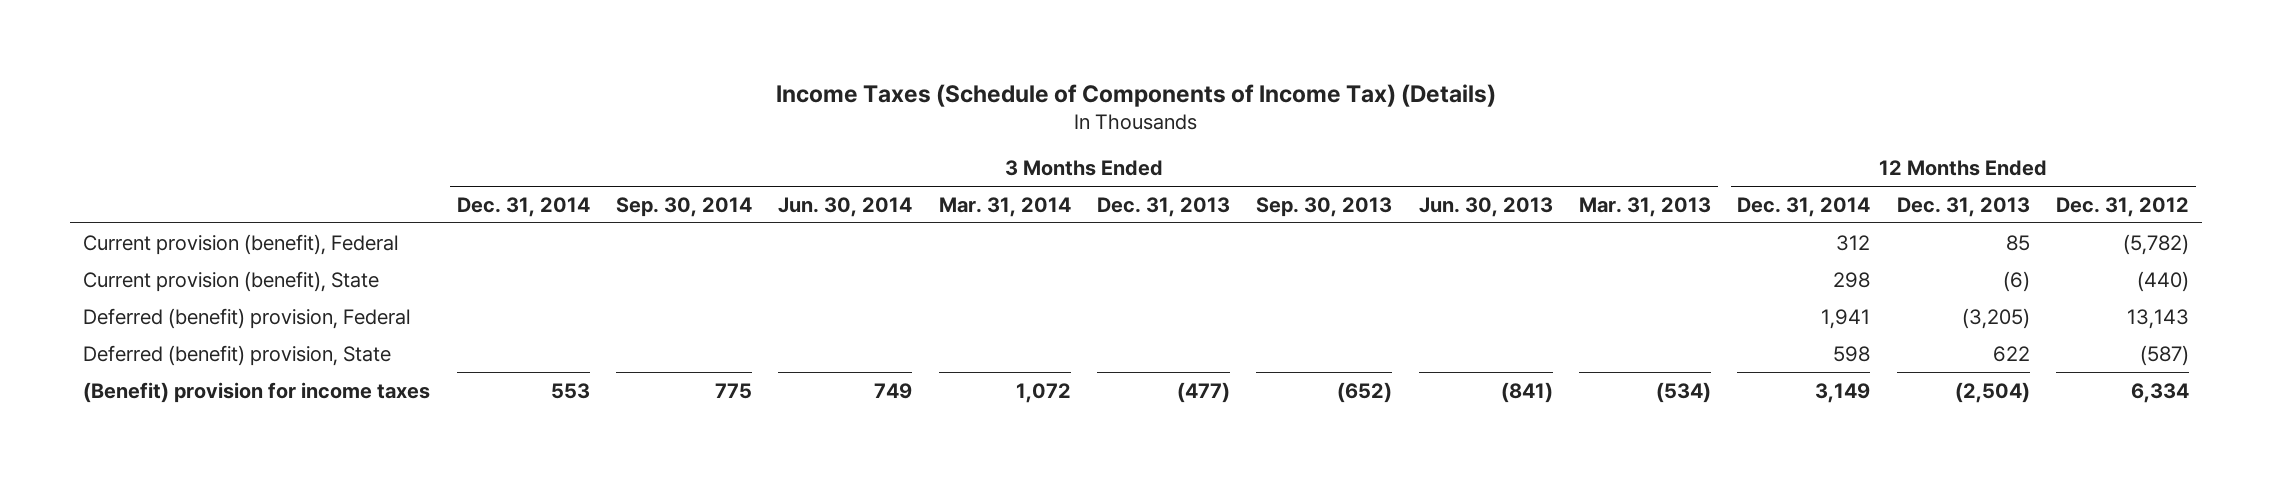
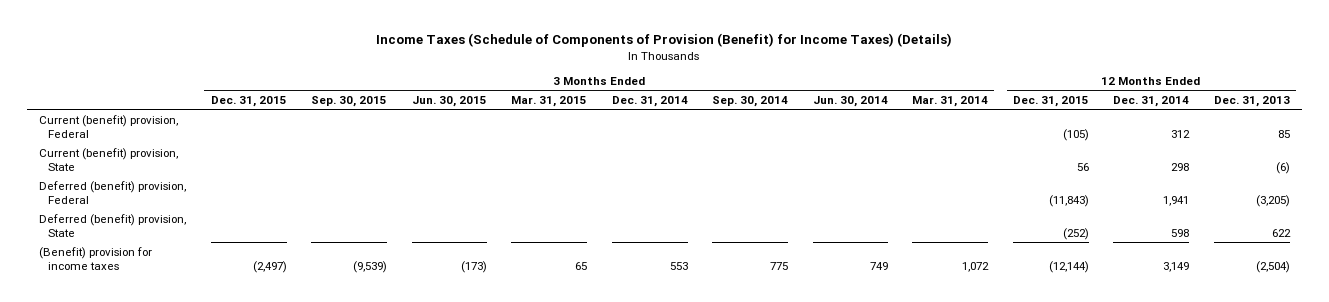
- Income Taxes (Schedule of Components of Income Tax) (Details)
+ Income Taxes (Schedule of Components of Provision (Benefit) for Income Taxes) (Details)
- | 3 Months Ended Dec. 31, 2014 | 3 Months Ended Sep. 30, 2014 | 3 Months Ended Jun. 30, 2014 | 3 Months Ended Mar. 31, 2014 | 3 Months Ended Dec. 31, 2013 | 3 Months Ended Sep. 30, 2013 | 3 Months Ended Jun. 30, 2013 | 3 Months Ended Mar. 31, 2013 | 12 Months Ended Dec. 31, 2014 | 12 Months Ended Dec. 31, 2013 | 12 Months Ended Dec. 31, 2012
+ | 3 Months Ended Dec. 31, 2015 | 3 Months Ended Sep. 30, 2015 | 3 Months Ended Jun. 30, 2015 | 3 Months Ended Mar. 31, 2015 | 3 Months Ended Dec. 31, 2014 | 3 Months Ended Sep. 30, 2014 | 3 Months Ended Jun. 30, 2014 | 3 Months Ended Mar. 31, 2014 | 12 Months Ended Dec. 31, 2015 | 12 Months Ended Dec. 31, 2014 | 12 Months Ended Dec. 31, 2013
- Current provision (benefit), Federal | | | | | | | | | 312 | 85 | (5,782)
- Current provision (benefit), State | | | | | | | | | 298 | (6) | (440)
+ Current (benefit) provision, Federal | | | | | | | | | (105) | 312 | 85
+ Current (benefit) provision, State | | | | | | | | | 56 | 298 | (6)

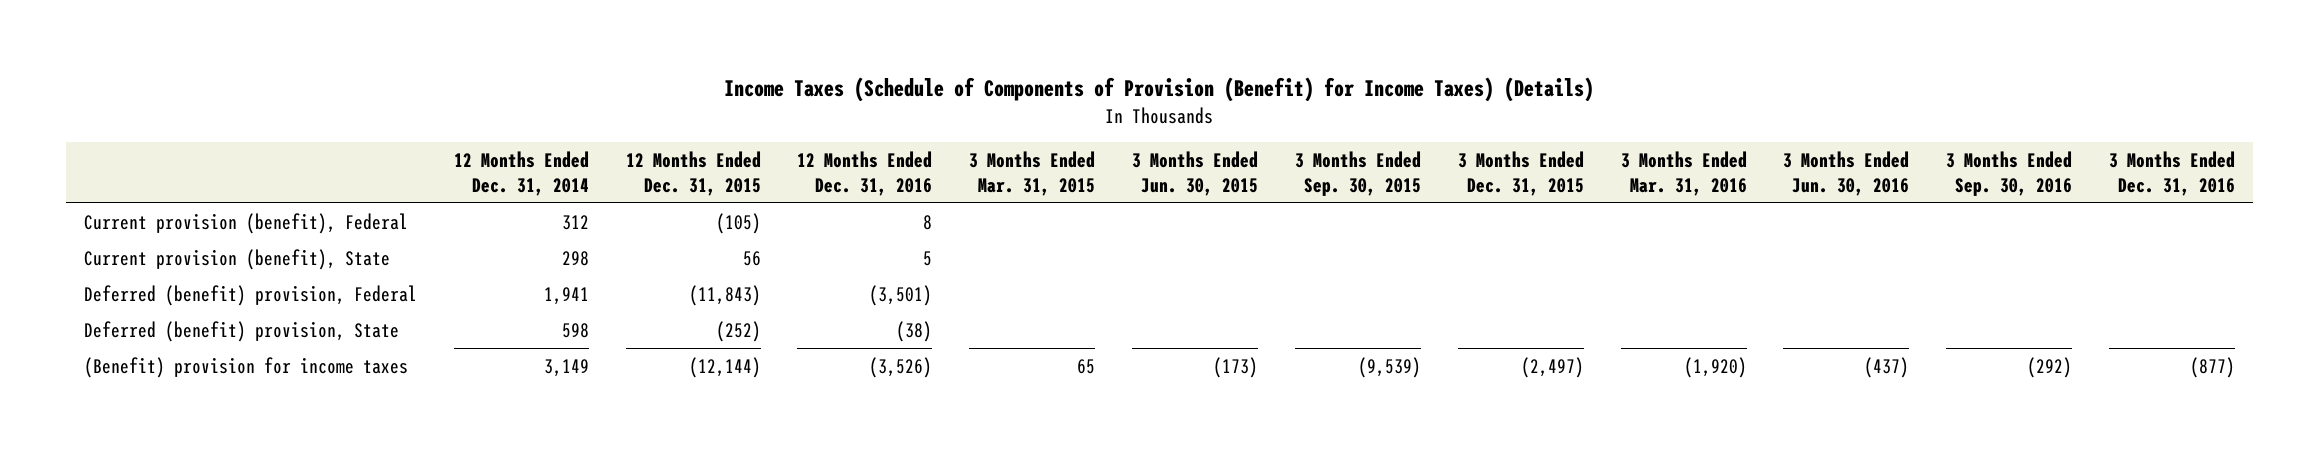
- | 3 Months Ended Dec. 31, 2015 | 3 Months Ended Sep. 30, 2015 | 3 Months Ended Jun. 30, 2015 | 3 Months Ended Mar. 31, 2015 | 3 Months Ended Dec. 31, 2014 | 3 Months Ended Sep. 30, 2014 | 3 Months Ended Jun. 30, 2014 | 3 Months Ended Mar. 31, 2014 | 12 Months Ended Dec. 31, 2015 | 12 Months Ended Dec. 31, 2014 | 12 Months Ended Dec. 31, 2013
+ | 12 Months Ended Dec. 31, 2014 | 12 Months Ended Dec. 31, 2015 | 12 Months Ended Dec. 31, 2016 | 3 Months Ended Mar. 31, 2015 | 3 Months Ended Jun. 30, 2015 | 3 Months Ended Sep. 30, 2015 | 3 Months Ended Dec. 31, 2015 | 3 Months Ended Mar. 31, 2016 | 3 Months Ended Jun. 30, 2016 | 3 Months Ended Sep. 30, 2016 | 3 Months Ended Dec. 31, 2016
- Current (benefit) provision, Federal | | | | | | | | | (105) | 312 | 85
- Current (benefit) provision, State | | | | | | | | | 56 | 298 | (6)
+ Current provision (benefit), Federal | 312 | (105) | 8 | | | | | | | |
+ Current provision (benefit), State | 298 | 56 | 5 | | | | | | | |

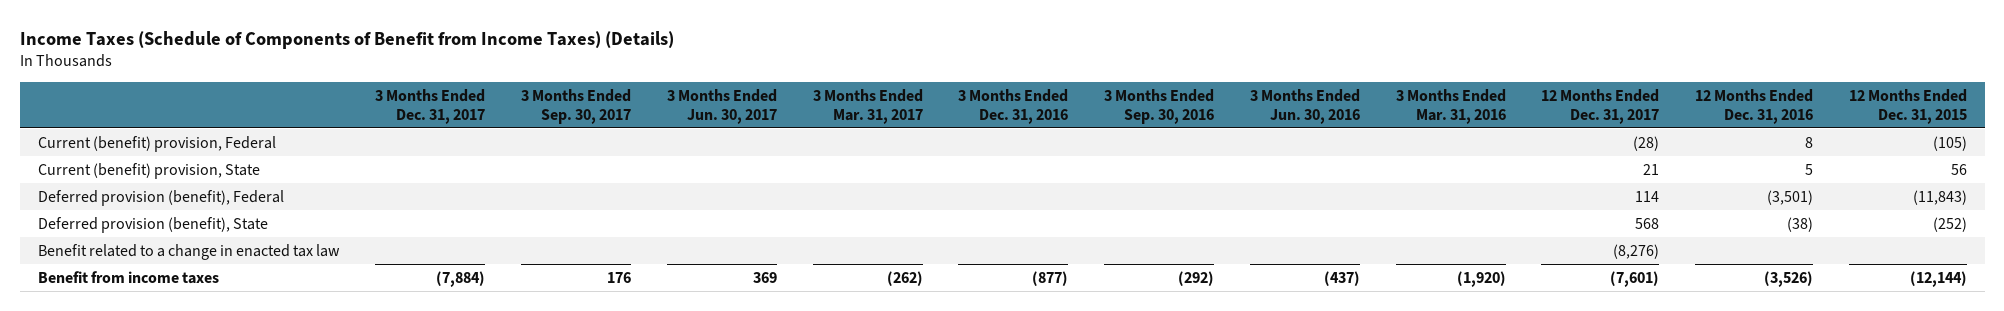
- Income Taxes (Schedule of Components of Provision (Benefit) for Income Taxes) (Details)
+ Income Taxes (Schedule of Components of Benefit from Income Taxes) (Details)
- | 12 Months Ended Dec. 31, 2014 | 12 Months Ended Dec. 31, 2015 | 12 Months Ended Dec. 31, 2016 | 3 Months Ended Mar. 31, 2015 | 3 Months Ended Jun. 30, 2015 | 3 Months Ended Sep. 30, 2015 | 3 Months Ended Dec. 31, 2015 | 3 Months Ended Mar. 31, 2016 | 3 Months Ended Jun. 30, 2016 | 3 Months Ended Sep. 30, 2016 | 3 Months Ended Dec. 31, 2016
+ | 3 Months Ended Dec. 31, 2017 | 3 Months Ended Sep. 30, 2017 | 3 Months Ended Jun. 30, 2017 | 3 Months Ended Mar. 31, 2017 | 3 Months Ended Dec. 31, 2016 | 3 Months Ended Sep. 30, 2016 | 3 Months Ended Jun. 30, 2016 | 3 Months Ended Mar. 31, 2016 | 12 Months Ended Dec. 31, 2017 | 12 Months Ended Dec. 31, 2016 | 12 Months Ended Dec. 31, 2015
- Current provision (benefit), Federal | 312 | (105) | 8 | | | | | | | |
- Current provision (benefit), State | 298 | 56 | 5 | | | | | | | |
- Deferred (benefit) provision, Federal | 1,941 | (11,843) | (3,501) | | | | | | | |
- Deferred (benefit) provision, State | 598 | (252) | (38) | | | | | | | |
- (Benefit) provision for income taxes | 3,149 | (12,144) | (3,526) | 65 | (173) | (9,539) | (2,497) | (1,920) | (437) | (292) | (877)
+ Current (benefit) provision, Federal | | | | | | | | | (28) | 8 | (105)
+ Current (benefit) provision, State | | | | | | | | | 21 | 5 | 56
+ Deferred provision (benefit), Federal | | | | | | | | | 114 | (3,501) | (11,843)
+ Deferred provision (benefit), State | | | | | | | | | 568 | (38) | (252)
+ Benefit related to a change in enacted tax law | | | | | | | | | (8,276) | |
+ Benefit from income taxes | (7,884) | 176 | 369 | (262) | (877) | (292) | (437) | (1,920) | (7,601) | (3,526) | (12,144)

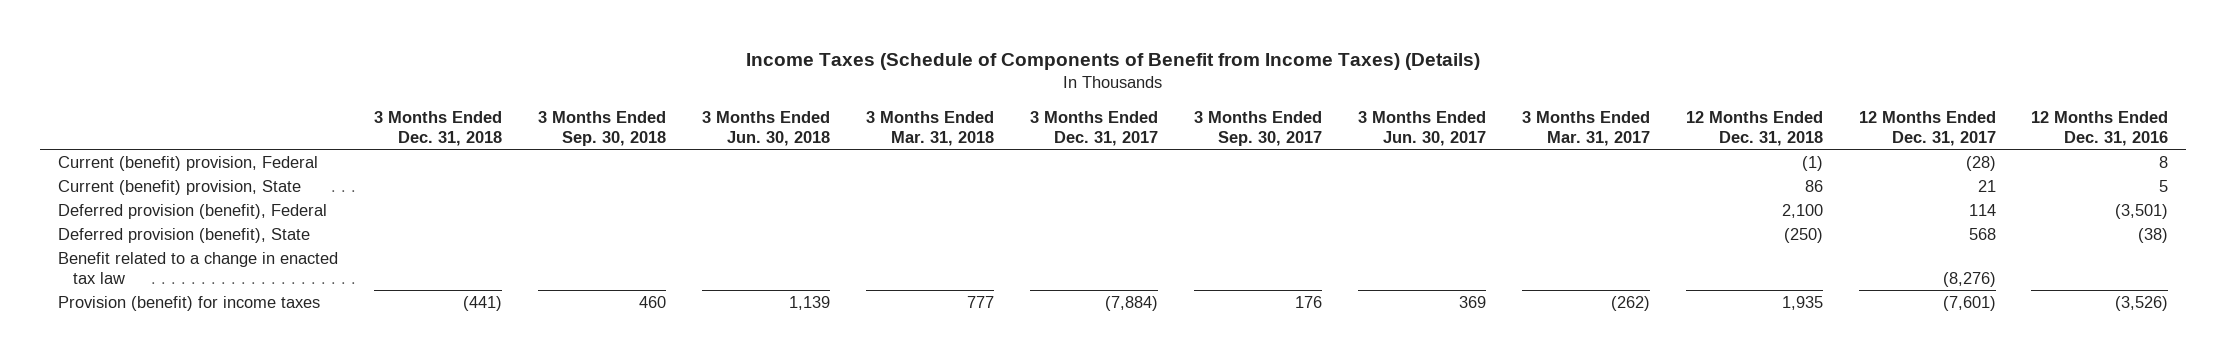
- | 3 Months Ended Dec. 31, 2017 | 3 Months Ended Sep. 30, 2017 | 3 Months Ended Jun. 30, 2017 | 3 Months Ended Mar. 31, 2017 | 3 Months Ended Dec. 31, 2016 | 3 Months Ended Sep. 30, 2016 | 3 Months Ended Jun. 30, 2016 | 3 Months Ended Mar. 31, 2016 | 12 Months Ended Dec. 31, 2017 | 12 Months Ended Dec. 31, 2016 | 12 Months Ended Dec. 31, 2015
+ | 3 Months Ended Dec. 31, 2018 | 3 Months Ended Sep. 30, 2018 | 3 Months Ended Jun. 30, 2018 | 3 Months Ended Mar. 31, 2018 | 3 Months Ended Dec. 31, 2017 | 3 Months Ended Sep. 30, 2017 | 3 Months Ended Jun. 30, 2017 | 3 Months Ended Mar. 31, 2017 | 12 Months Ended Dec. 31, 2018 | 12 Months Ended Dec. 31, 2017 | 12 Months Ended Dec. 31, 2016
- Benefit from income taxes | (7,884) | 176 | 369 | (262) | (877) | (292) | (437) | (1,920) | (7,601) | (3,526) | (12,144)
+ Provision (benefit) for income taxes | (441) | 460 | 1,139 | 777 | (7,884) | 176 | 369 | (262) | 1,935 | (7,601) | (3,526)

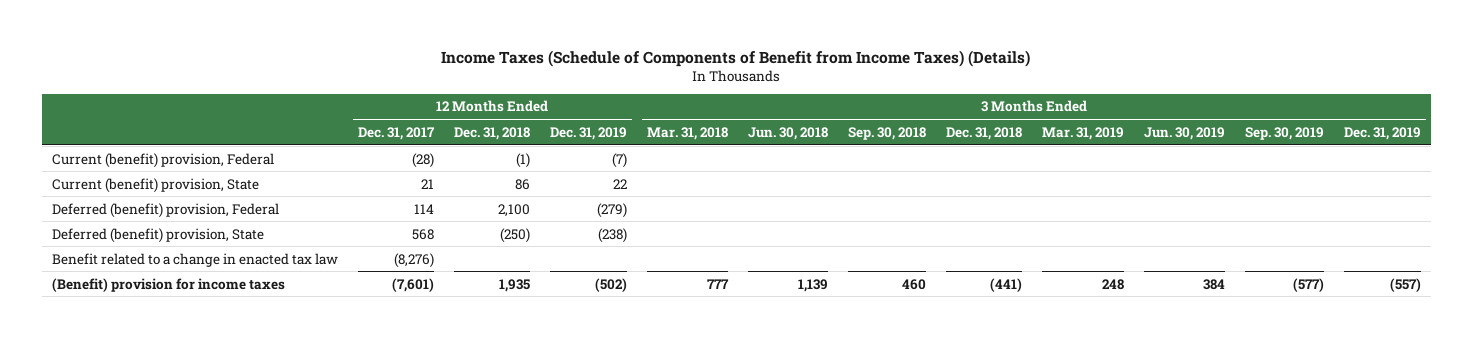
- | 3 Months Ended Dec. 31, 2018 | 3 Months Ended Sep. 30, 2018 | 3 Months Ended Jun. 30, 2018 | 3 Months Ended Mar. 31, 2018 | 3 Months Ended Dec. 31, 2017 | 3 Months Ended Sep. 30, 2017 | 3 Months Ended Jun. 30, 2017 | 3 Months Ended Mar. 31, 2017 | 12 Months Ended Dec. 31, 2018 | 12 Months Ended Dec. 31, 2017 | 12 Months Ended Dec. 31, 2016
+ | 12 Months Ended Dec. 31, 2017 | 12 Months Ended Dec. 31, 2018 | 12 Months Ended Dec. 31, 2019 | 3 Months Ended Mar. 31, 2018 | 3 Months Ended Jun. 30, 2018 | 3 Months Ended Sep. 30, 2018 | 3 Months Ended Dec. 31, 2018 | 3 Months Ended Mar. 31, 2019 | 3 Months Ended Jun. 30, 2019 | 3 Months Ended Sep. 30, 2019 | 3 Months Ended Dec. 31, 2019
- Deferred provision (benefit), Federal | | | | | | | | | 2,100 | 114 | (3,501)
- Deferred provision (benefit), State | | | | | | | | | (250) | 568 | (38)
+ Deferred (benefit) provision, Federal | 114 | 2,100 | (279) | | | | | | | |
+ Deferred (benefit) provision, State | 568 | (250) | (238) | | | | | | | |
- Provision (benefit) for income taxes | (441) | 460 | 1,139 | 777 | (7,884) | 176 | 369 | (262) | 1,935 | (7,601) | (3,526)
+ (Benefit) provision for income taxes | (7,601) | 1,935 | (502) | 777 | 1,139 | 460 | (441) | 248 | 384 | (577) | (557)

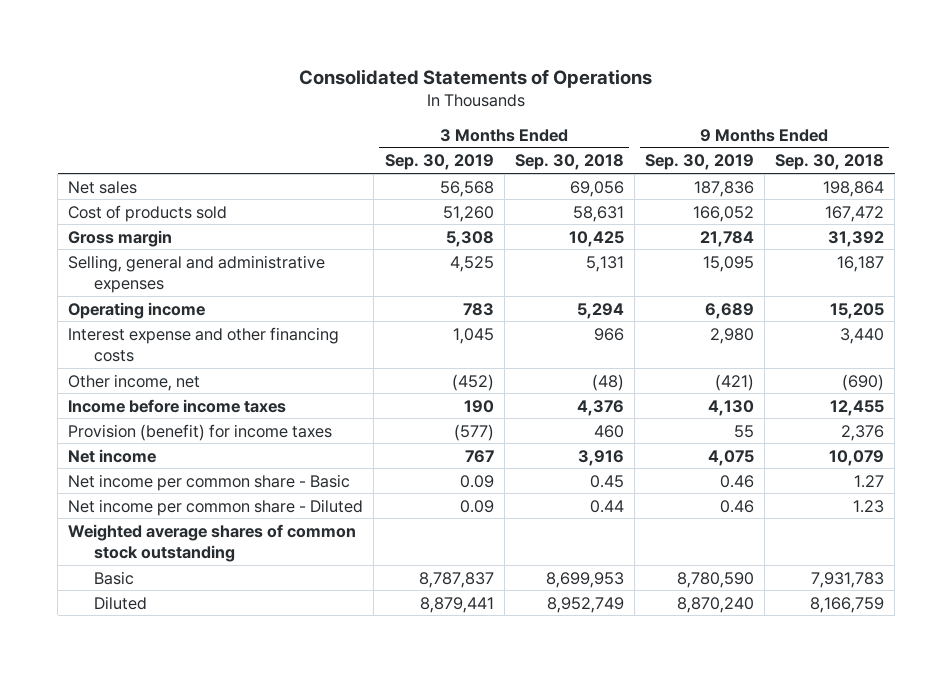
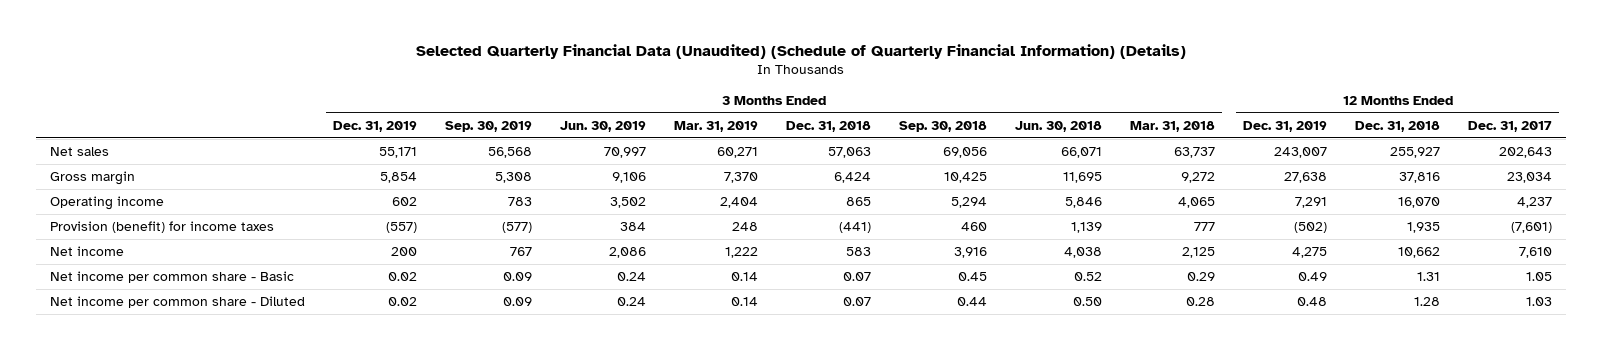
- Consolidated Statements of Operations
+ Selected Quarterly Financial Data (Unaudited) (Schedule of Quarterly Financial Information) (Details)
- | 3 Months Ended Sep. 30, 2019 | 3 Months Ended Sep. 30, 2018 | 9 Months Ended Sep. 30, 2019 | 9 Months Ended Sep. 30, 2018
+ | 3 Months Ended Dec. 31, 2019 | 3 Months Ended Sep. 30, 2019 | 3 Months Ended Jun. 30, 2019 | 3 Months Ended Mar. 31, 2019 | 3 Months Ended Dec. 31, 2018 | 3 Months Ended Sep. 30, 2018 | 3 Months Ended Jun. 30, 2018 | 3 Months Ended Mar. 31, 2018 | 12 Months Ended Dec. 31, 2019 | 12 Months Ended Dec. 31, 2018 | 12 Months Ended Dec. 31, 2017
- Cost of products sold | 51,260 | 58,631 | 166,052 | 167,472
- Selling, general and administrative expenses | 4,525 | 5,131 | 15,095 | 16,187
- Interest expense and other financing costs | 1,045 | 966 | 2,980 | 3,440
- Other income, net | (452) | (48) | (421) | (690)
- Income before income taxes | 190 | 4,376 | 4,130 | 12,455
- Weighted average shares of common stock outstanding
- Basic | 8,787,837 | 8,699,953 | 8,780,590 | 7,931,783
- Diluted | 8,879,441 | 8,952,749 | 8,870,240 | 8,166,759

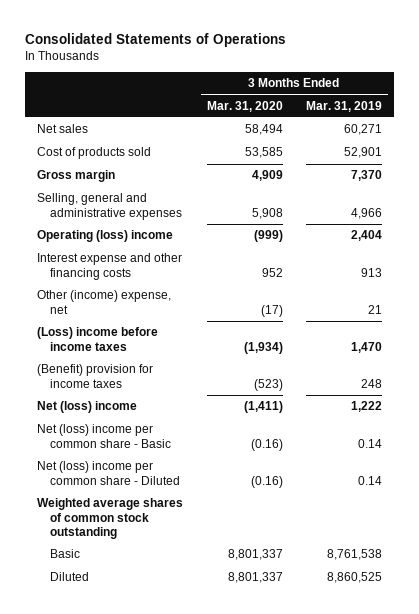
- Selected Quarterly Financial Data (Unaudited) (Schedule of Quarterly Financial Information) (Details)
+ Consolidated Statements of Operations
- | 3 Months Ended Dec. 31, 2019 | 3 Months Ended Sep. 30, 2019 | 3 Months Ended Jun. 30, 2019 | 3 Months Ended Mar. 31, 2019 | 3 Months Ended Dec. 31, 2018 | 3 Months Ended Sep. 30, 2018 | 3 Months Ended Jun. 30, 2018 | 3 Months Ended Mar. 31, 2018 | 12 Months Ended Dec. 31, 2019 | 12 Months Ended Dec. 31, 2018 | 12 Months Ended Dec. 31, 2017
+ | 3 Months Ended Mar. 31, 2020 | 3 Months Ended Mar. 31, 2019
+ Cost of products sold | 53,585 | 52,901
- Operating income | 602 | 783 | 3,502 | 2,404 | 865 | 5,294 | 5,846 | 4,065 | 7,291 | 16,070 | 4,237
- Provision (benefit) for income taxes | (557) | (577) | 384 | 248 | (441) | 460 | 1,139 | 777 | (502) | 1,935 | (7,601)
- Net income | 200 | 767 | 2,086 | 1,222 | 583 | 3,916 | 4,038 | 2,125 | 4,275 | 10,662 | 7,610
- Net income per common share - Basic | 0.02 | 0.09 | 0.24 | 0.14 | 0.07 | 0.45 | 0.52 | 0.29 | 0.49 | 1.31 | 1.05
- Net income per common share - Diluted | 0.02 | 0.09 | 0.24 | 0.14 | 0.07 | 0.44 | 0.50 | 0.28 | 0.48 | 1.28 | 1.03
+ Selling, general and administrative expenses | 5,908 | 4,966
+ Operating (loss) income | (999) | 2,404
+ Interest expense and other financing costs | 952 | 913
+ Other (income) expense, net | (17) | 21
+ (Loss) income before income taxes | (1,934) | 1,470
+ (Benefit) provision for income taxes | (523) | 248
+ Net (loss) income | (1,411) | 1,222
+ Net (loss) income per common share - Basic | (0.16) | 0.14
+ Net (loss) income per common share - Diluted | (0.16) | 0.14
+ Weighted average shares of common stock outstanding
+ Basic | 8,801,337 | 8,761,538
+ Diluted | 8,801,337 | 8,860,525

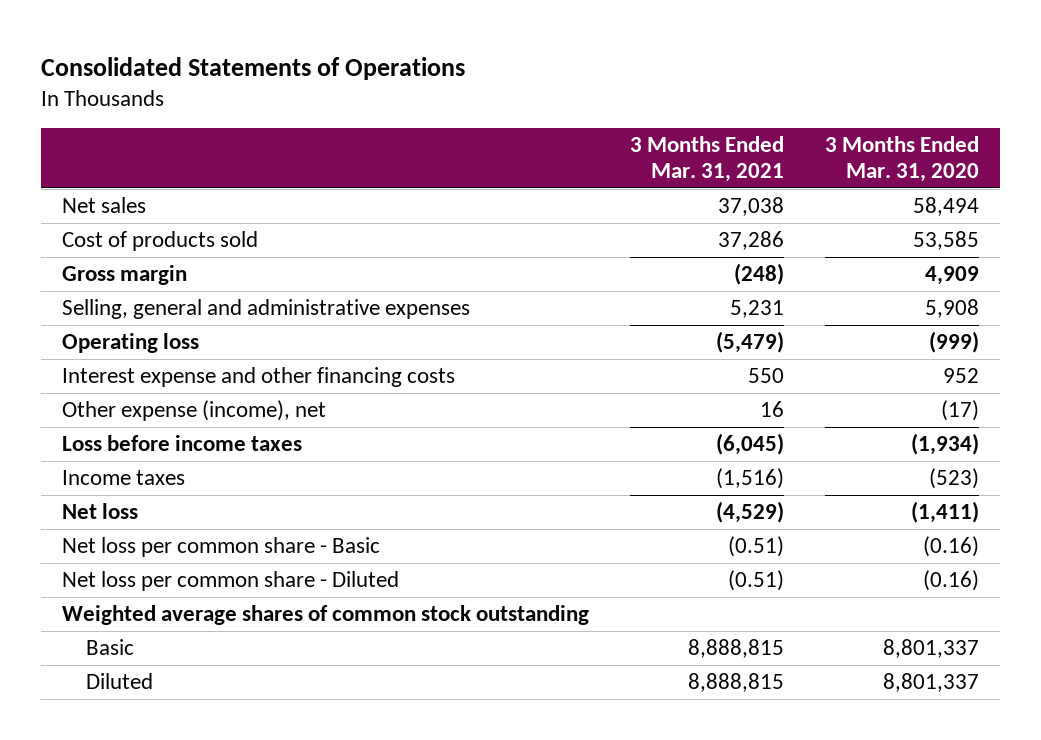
- | 3 Months Ended Mar. 31, 2020 | 3 Months Ended Mar. 31, 2019
+ | 3 Months Ended Mar. 31, 2021 | 3 Months Ended Mar. 31, 2020
- Operating (loss) income | (999) | 2,404
+ Operating loss | (5,479) | (999)
- Other (income) expense, net | (17) | 21
- (Loss) income before income taxes | (1,934) | 1,470
- (Benefit) provision for income taxes | (523) | 248
- Net (loss) income | (1,411) | 1,222
- Net (loss) income per common share - Basic | (0.16) | 0.14
- Net (loss) income per common share - Diluted | (0.16) | 0.14
+ Other expense (income), net | 16 | (17)
+ Loss before income taxes | (6,045) | (1,934)
+ Income taxes | (1,516) | (523)
+ Net loss | (4,529) | (1,411)
+ Net loss per common share - Basic | (0.51) | (0.16)
+ Net loss per common share - Diluted | (0.51) | (0.16)

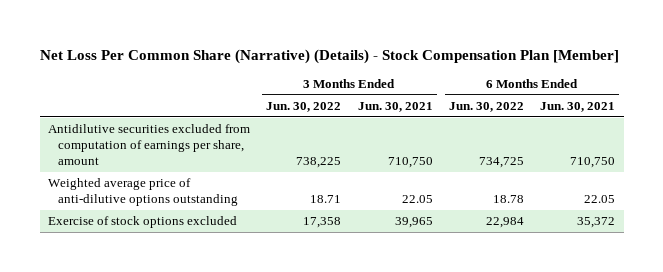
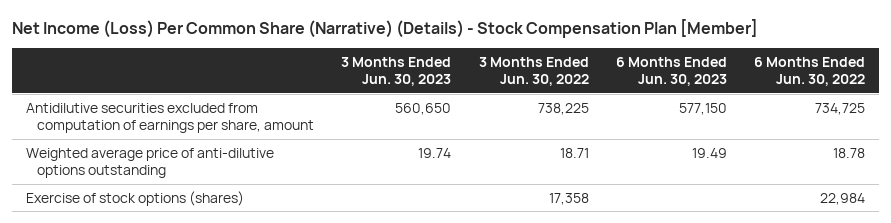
- Net Loss Per Common Share (Narrative) (Details) - Stock Compensation Plan [Member]
+ Net Income (Loss) Per Common Share (Narrative) (Details) - Stock Compensation Plan [Member]
- | 3 Months Ended Jun. 30, 2022 | 3 Months Ended Jun. 30, 2021 | 6 Months Ended Jun. 30, 2022 | 6 Months Ended Jun. 30, 2021
+ | 3 Months Ended Jun. 30, 2023 | 3 Months Ended Jun. 30, 2022 | 6 Months Ended Jun. 30, 2023 | 6 Months Ended Jun. 30, 2022
- Exercise of stock options excluded | 17,358 | 39,965 | 22,984 | 35,372
+ Exercise of stock options (shares) | | 17,358 | | 22,984

